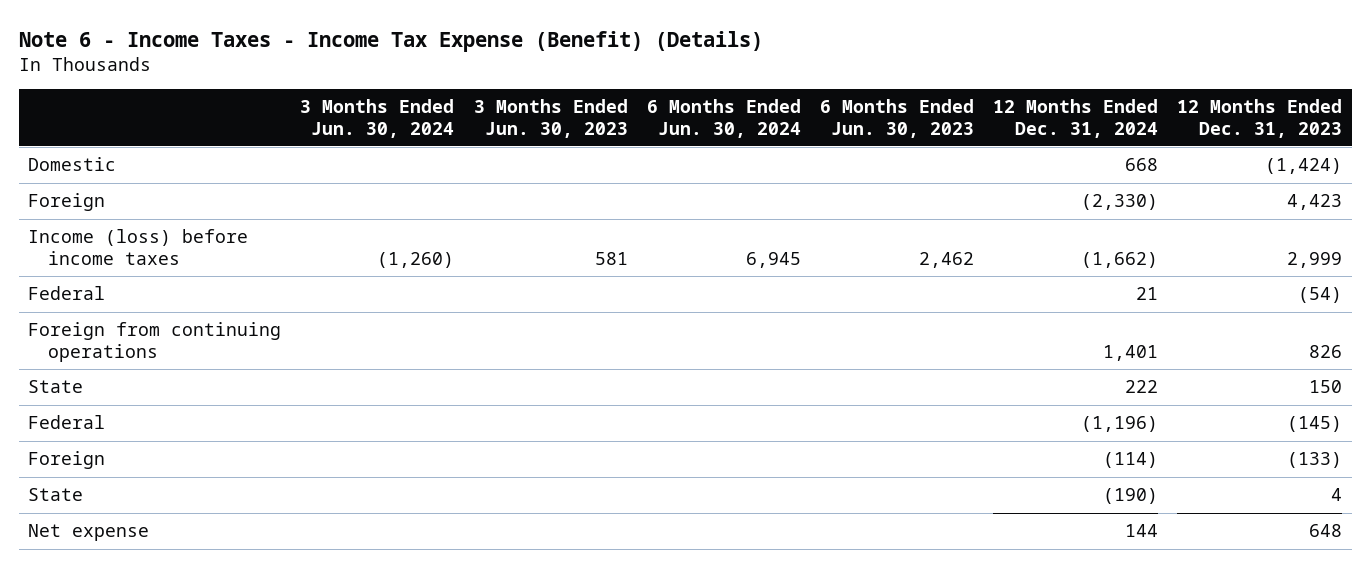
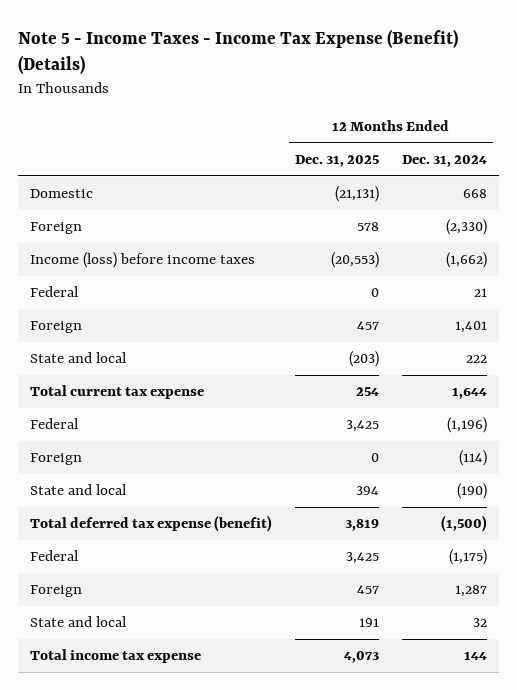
- Note 6 - Income Taxes - Income Tax Expense (Benefit) (Details)
+ Note 5 - Income Taxes - Income Tax Expense (Benefit) (Details)
- | 3 Months Ended Jun. 30, 2024 | 3 Months Ended Jun. 30, 2023 | 6 Months Ended Jun. 30, 2024 | 6 Months Ended Jun. 30, 2023 | 12 Months Ended Dec. 31, 2024 | 12 Months Ended Dec. 31, 2023
+ | 12 Months Ended Dec. 31, 2025 | 12 Months Ended Dec. 31, 2024
- Foreign from continuing operations | | | | | 1,401 | 826
- State | | | | | 222 | 150
+ Foreign | 457 | 1,401
+ State and local | (203) | 222
+ Total current tax expense | 254 | 1,644
- State | | | | | (190) | 4
- Net expense | | | | | 144 | 648
+ State and local | 394 | (190)
+ Total deferred tax expense (benefit) | 3,819 | (1,500)
+ Federal | 3,425 | (1,175)
+ Foreign | 457 | 1,287
+ State and local | 191 | 32
+ Total income tax expense | 4,073 | 144

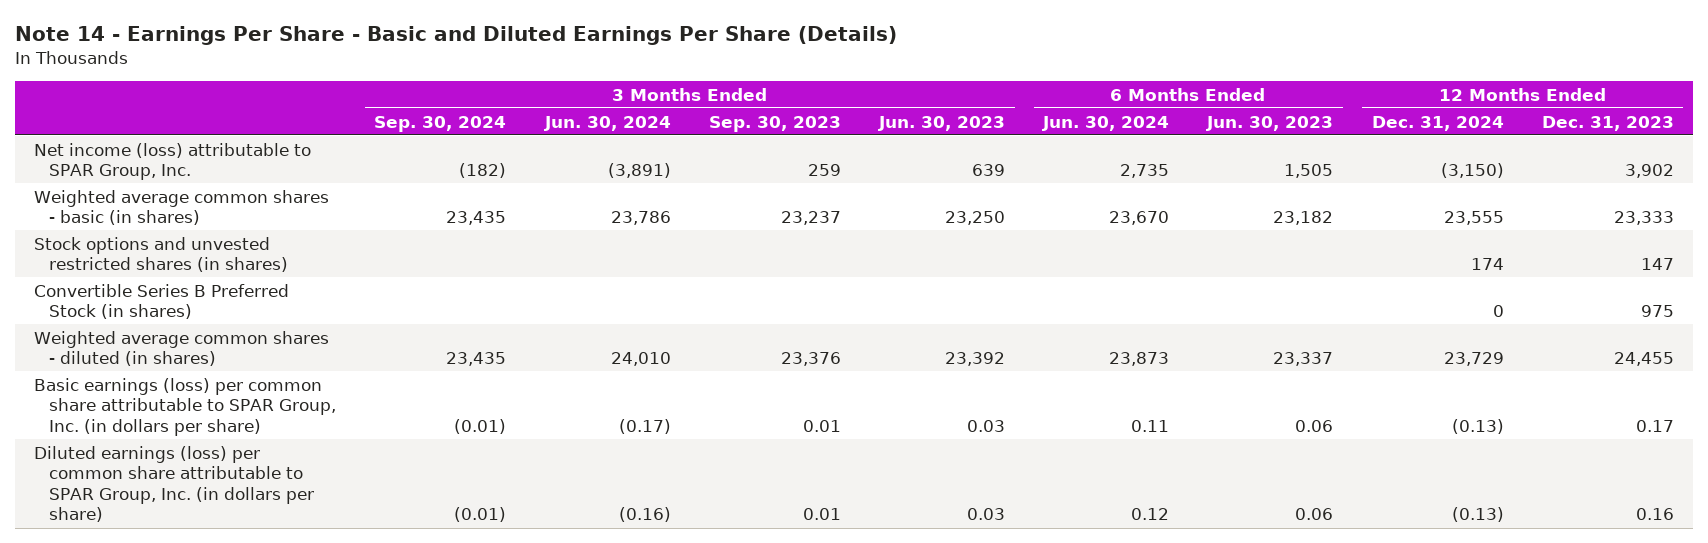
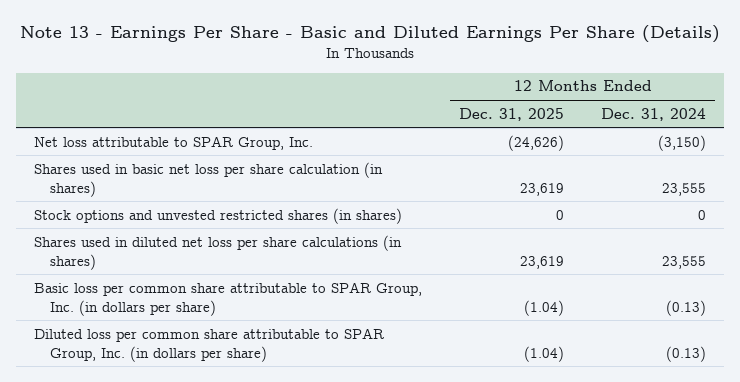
- Note 14 - Earnings Per Share - Basic and Diluted Earnings Per Share (Details)
+ Note 13 - Earnings Per Share - Basic and Diluted Earnings Per Share (Details)
- | 3 Months Ended Sep. 30, 2024 | 3 Months Ended Jun. 30, 2024 | 3 Months Ended Sep. 30, 2023 | 3 Months Ended Jun. 30, 2023 | 6 Months Ended Jun. 30, 2024 | 6 Months Ended Jun. 30, 2023 | 12 Months Ended Dec. 31, 2024 | 12 Months Ended Dec. 31, 2023
+ | 12 Months Ended Dec. 31, 2025 | 12 Months Ended Dec. 31, 2024
- Net income (loss) attributable to SPAR Group, Inc. | (182) | (3,891) | 259 | 639 | 2,735 | 1,505 | (3,150) | 3,902
- Weighted average common shares - basic (in shares) | 23,435 | 23,786 | 23,237 | 23,250 | 23,670 | 23,182 | 23,555 | 23,333
- Stock options and unvested restricted shares (in shares) | | | | | | | 174 | 147
- Convertible Series B Preferred Stock (in shares) | | | | | | | 0 | 975
- Weighted average common shares - diluted (in shares) | 23,435 | 24,010 | 23,376 | 23,392 | 23,873 | 23,337 | 23,729 | 24,455
- Basic earnings (loss) per common share attributable to SPAR Group, Inc. (in dollars per share) | (0.01) | (0.17) | 0.01 | 0.03 | 0.11 | 0.06 | (0.13) | 0.17
- Diluted earnings (loss) per common share attributable to SPAR Group, Inc. (in dollars per share) | (0.01) | (0.16) | 0.01 | 0.03 | 0.12 | 0.06 | (0.13) | 0.16
+ Net loss attributable to SPAR Group, Inc. | (24,626) | (3,150)
+ Shares used in basic net loss per share calculation (in shares) | 23,619 | 23,555
+ Stock options and unvested restricted shares (in shares) | 0 | 0
+ Shares used in diluted net loss per share calculations (in shares) | 23,619 | 23,555
+ Basic loss per common share attributable to SPAR Group, Inc. (in dollars per share) | (1.04) | (0.13)
+ Diluted loss per common share attributable to SPAR Group, Inc. (in dollars per share) | (1.04) | (0.13)

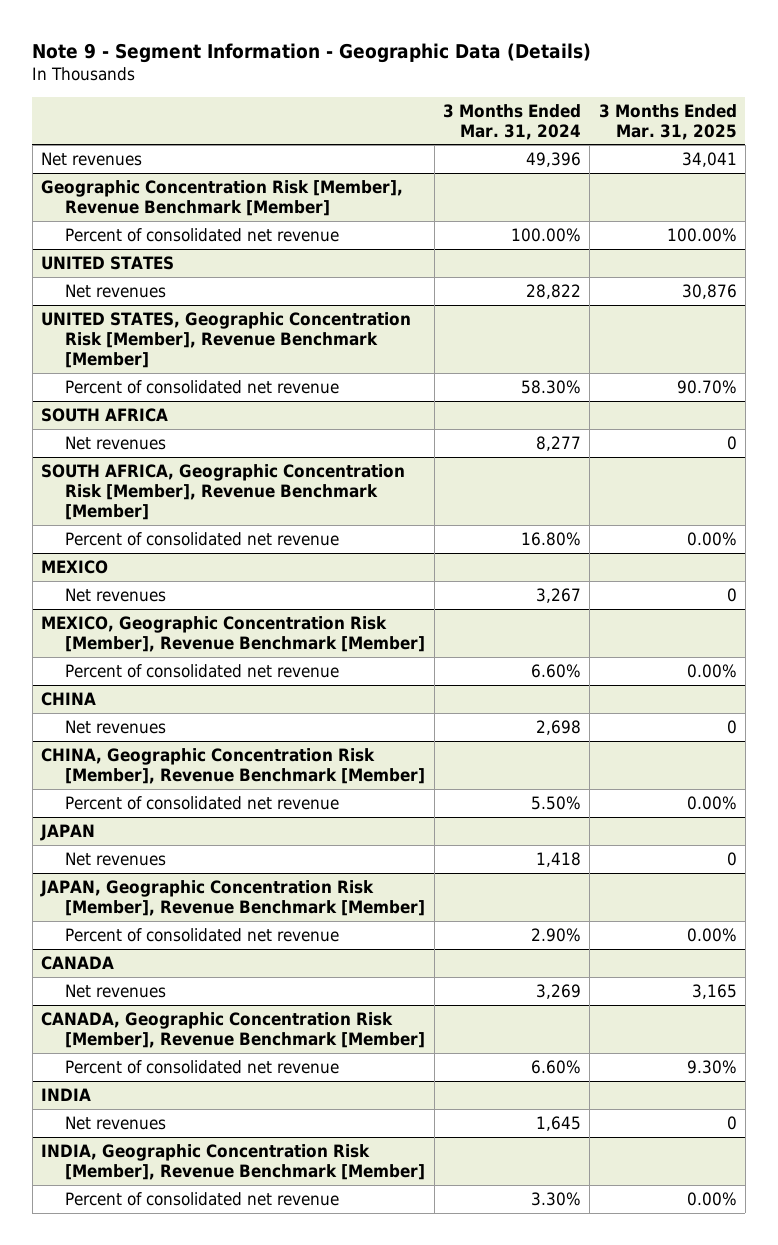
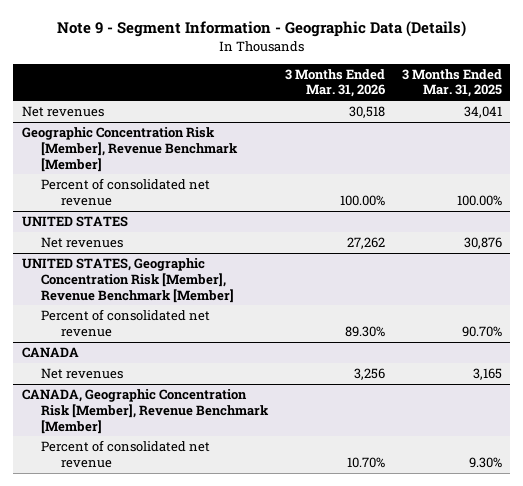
- | 3 Months Ended Mar. 31, 2024 | 3 Months Ended Mar. 31, 2025
+ | 3 Months Ended Mar. 31, 2026 | 3 Months Ended Mar. 31, 2025
- SOUTH AFRICA
- Net revenues | 8,277 | 0
- SOUTH AFRICA, Geographic Concentration Risk [Member], Revenue Benchmark [Member]
- Percent of consolidated net revenue | 16.80% | 0.00%
- MEXICO
- Net revenues | 3,267 | 0
- MEXICO, Geographic Concentration Risk [Member], Revenue Benchmark [Member]
- Percent of consolidated net revenue | 6.60% | 0.00%
- CHINA
- Net revenues | 2,698 | 0
- CHINA, Geographic Concentration Risk [Member], Revenue Benchmark [Member]
- Percent of consolidated net revenue | 5.50% | 0.00%
- JAPAN
- Net revenues | 1,418 | 0
- JAPAN, Geographic Concentration Risk [Member], Revenue Benchmark [Member]
- Percent of consolidated net revenue | 2.90% | 0.00%
- INDIA
- Net revenues | 1,645 | 0
- INDIA, Geographic Concentration Risk [Member], Revenue Benchmark [Member]
- Percent of consolidated net revenue | 3.30% | 0.00%

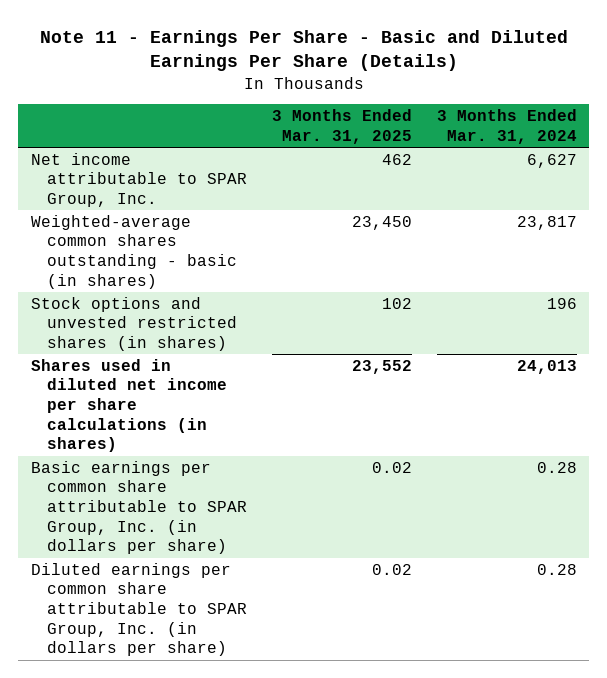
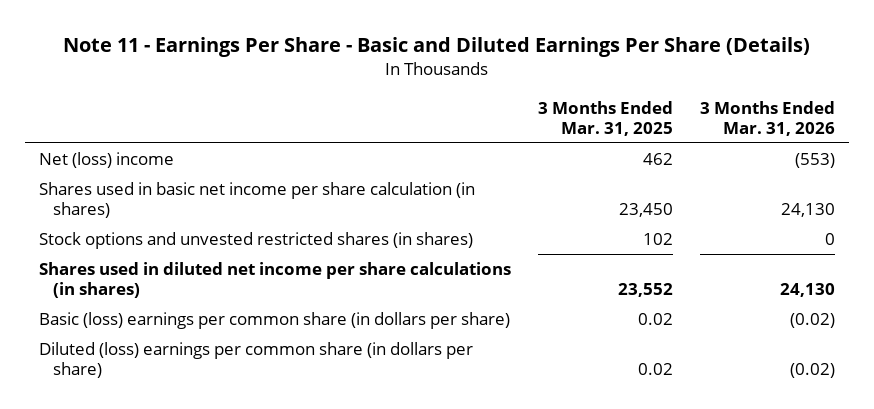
- | 3 Months Ended Mar. 31, 2025 | 3 Months Ended Mar. 31, 2024
+ | 3 Months Ended Mar. 31, 2025 | 3 Months Ended Mar. 31, 2026
- Net income attributable to SPAR Group, Inc. | 462 | 6,627
- Weighted-average common shares outstanding - basic (in shares) | 23,450 | 23,817
+ Net (loss) income | 462 | (553)
+ Shares used in basic net income per share calculation (in shares) | 23,450 | 24,130
- Basic earnings per common share attributable to SPAR Group, Inc. (in dollars per share) | 0.02 | 0.28
- Diluted earnings per common share attributable to SPAR Group, Inc. (in dollars per share) | 0.02 | 0.28
+ Basic (loss) earnings per common share (in dollars per share) | 0.02 | (0.02)
+ Diluted (loss) earnings per common share (in dollars per share) | 0.02 | (0.02)

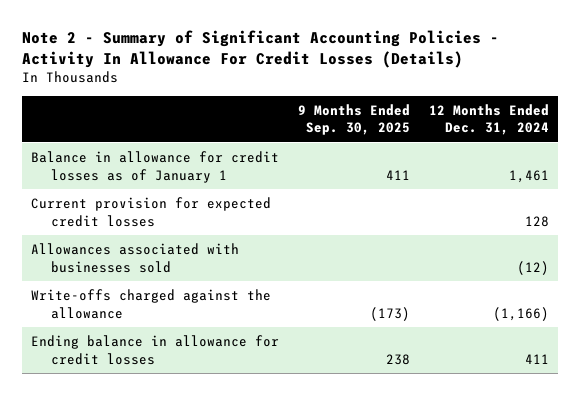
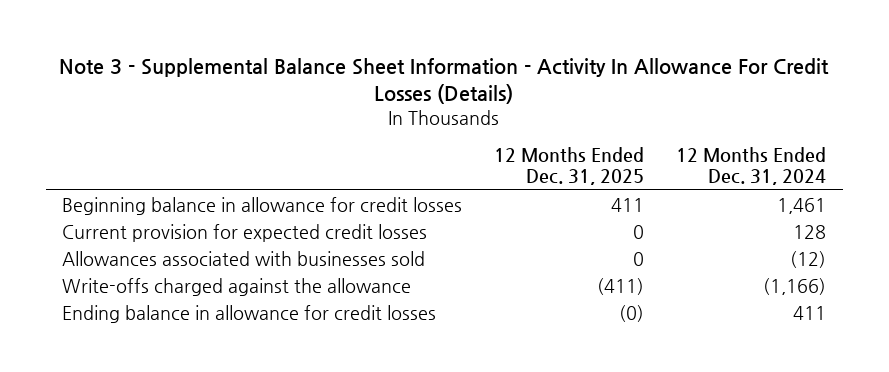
- Note 2 - Summary of Significant Accounting Policies - Activity In Allowance For Credit Losses (Details)
+ Note 3 - Supplemental Balance Sheet Information - Activity In Allowance For Credit Losses (Details)
- | 9 Months Ended Sep. 30, 2025 | 12 Months Ended Dec. 31, 2024
+ | 12 Months Ended Dec. 31, 2025 | 12 Months Ended Dec. 31, 2024
- Balance in allowance for credit losses as of January 1 | 411 | 1,461
+ Beginning balance in allowance for credit losses | 411 | 1,461

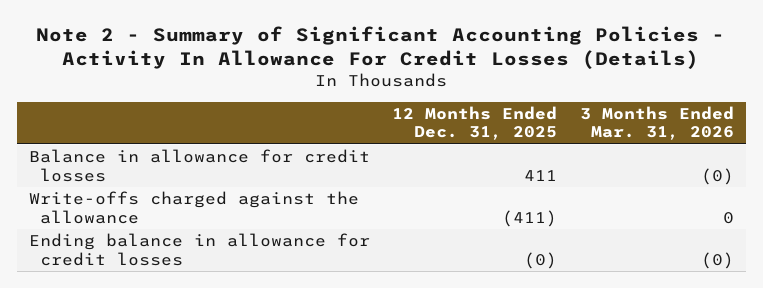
- Note 3 - Supplemental Balance Sheet Information - Activity In Allowance For Credit Losses (Details)
+ Note 2 - Summary of Significant Accounting Policies - Activity In Allowance For Credit Losses (Details)
- | 12 Months Ended Dec. 31, 2025 | 12 Months Ended Dec. 31, 2024
+ | 12 Months Ended Dec. 31, 2025 | 3 Months Ended Mar. 31, 2026
- Beginning balance in allowance for credit losses | 411 | 1,461
- Current provision for expected credit losses | 0 | 128
- Allowances associated with businesses sold | 0 | (12)
+ Balance in allowance for credit losses | 411 | (0)

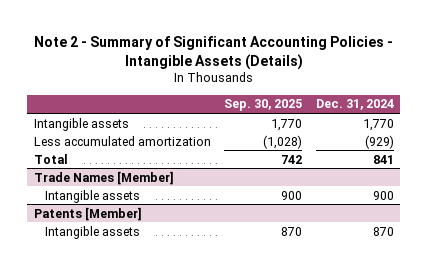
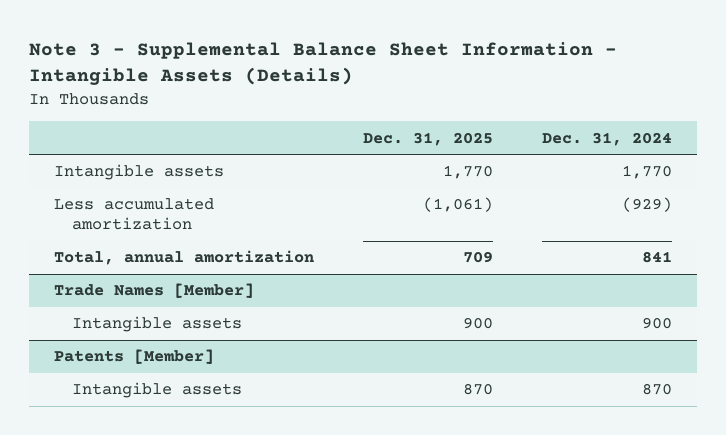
- Note 2 - Summary of Significant Accounting Policies - Intangible Assets (Details)
+ Note 3 - Supplemental Balance Sheet Information - Intangible Assets (Details)
- | Sep. 30, 2025 | Dec. 31, 2024
+ | Dec. 31, 2025 | Dec. 31, 2024
- Total | 742 | 841
+ Total, annual amortization | 709 | 841

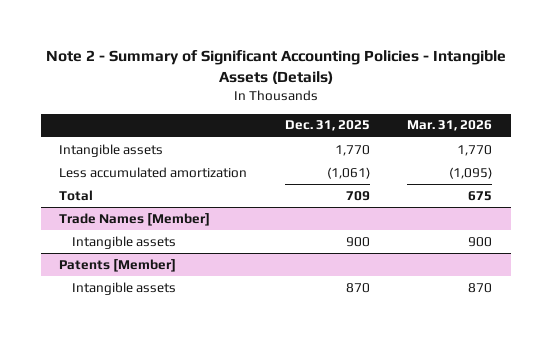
- Note 3 - Supplemental Balance Sheet Information - Intangible Assets (Details)
+ Note 2 - Summary of Significant Accounting Policies - Intangible Assets (Details)
- | Dec. 31, 2025 | Dec. 31, 2024
+ | Dec. 31, 2025 | Mar. 31, 2026
- Total, annual amortization | 709 | 841
+ Total | 709 | 675

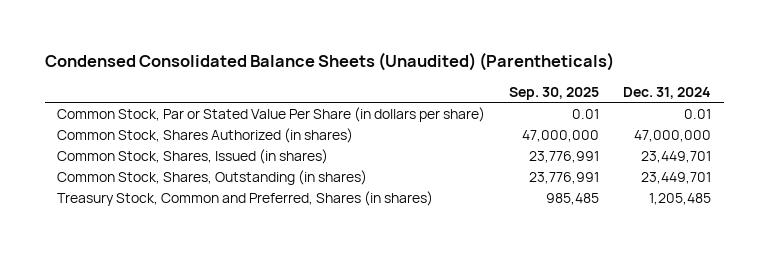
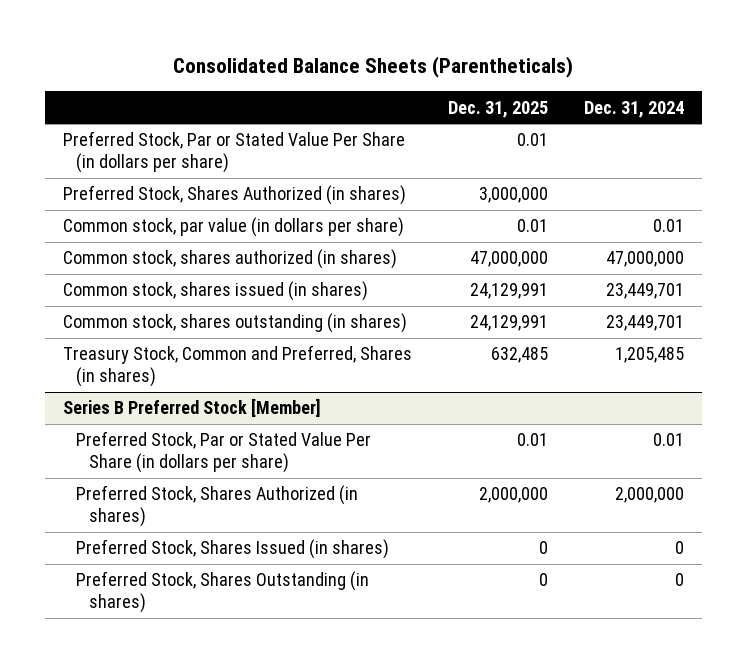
- Condensed Consolidated Balance Sheets (Unaudited) (Parentheticals)
+ Consolidated Balance Sheets (Parentheticals)
- | Sep. 30, 2025 | Dec. 31, 2024
+ | Dec. 31, 2025 | Dec. 31, 2024
- Common Stock, Par or Stated Value Per Share (in dollars per share) | 0.01 | 0.01
- Common Stock, Shares Authorized (in shares) | 47,000,000 | 47,000,000
- Common Stock, Shares, Issued (in shares) | 23,776,991 | 23,449,701
- Common Stock, Shares, Outstanding (in shares) | 23,776,991 | 23,449,701
+ Preferred Stock, Par or Stated Value Per Share (in dollars per share) | 0.01 |
+ Preferred Stock, Shares Authorized (in shares) | 3,000,000 |
+ Common stock, par value (in dollars per share) | 0.01 | 0.01
+ Common stock, shares authorized (in shares) | 47,000,000 | 47,000,000
+ Common stock, shares issued (in shares) | 24,129,991 | 23,449,701
+ Common stock, shares outstanding (in shares) | 24,129,991 | 23,449,701
+ Series B Preferred Stock [Member]
+ Preferred Stock, Par or Stated Value Per Share (in dollars per share) | 0.01 | 0.01
+ Preferred Stock, Shares Authorized (in shares) | 2,000,000 | 2,000,000
+ Preferred Stock, Shares Issued (in shares) | 0 | 0
+ Preferred Stock, Shares Outstanding (in shares) | 0 | 0

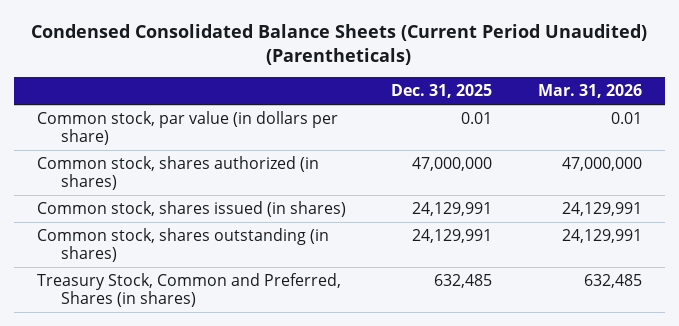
- Consolidated Balance Sheets (Parentheticals)
+ Condensed Consolidated Balance Sheets (Current Period Unaudited) (Parentheticals)
- | Dec. 31, 2025 | Dec. 31, 2024
+ | Dec. 31, 2025 | Mar. 31, 2026
- Preferred Stock, Par or Stated Value Per Share (in dollars per share) | 0.01 |
- Preferred Stock, Shares Authorized (in shares) | 3,000,000 |
- Series B Preferred Stock [Member]
- Preferred Stock, Par or Stated Value Per Share (in dollars per share) | 0.01 | 0.01
- Preferred Stock, Shares Authorized (in shares) | 2,000,000 | 2,000,000
- Preferred Stock, Shares Issued (in shares) | 0 | 0
- Preferred Stock, Shares Outstanding (in shares) | 0 | 0

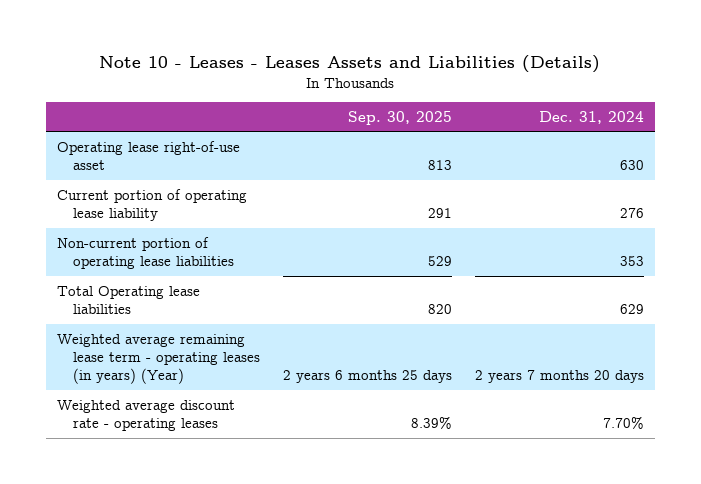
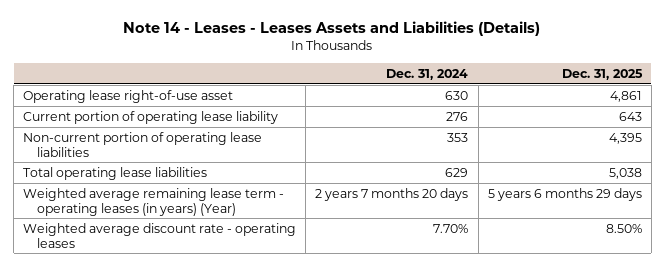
- Note 10 - Leases - Leases Assets and Liabilities (Details)
+ Note 14 - Leases - Leases Assets and Liabilities (Details)
- | Sep. 30, 2025 | Dec. 31, 2024
+ | Dec. 31, 2024 | Dec. 31, 2025
- Total Operating lease liabilities | 820 | 629
+ Total operating lease liabilities | 629 | 5,038

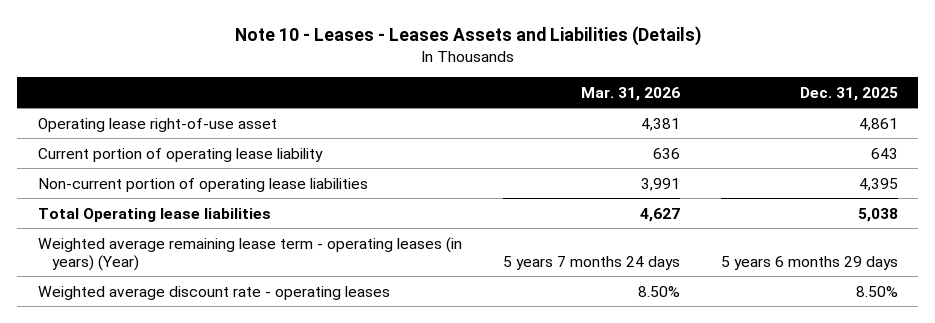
- Note 14 - Leases - Leases Assets and Liabilities (Details)
+ Note 10 - Leases - Leases Assets and Liabilities (Details)
- | Dec. 31, 2024 | Dec. 31, 2025
+ | Mar. 31, 2026 | Dec. 31, 2025
- Total operating lease liabilities | 629 | 5,038
+ Total Operating lease liabilities | 4,627 | 5,038

